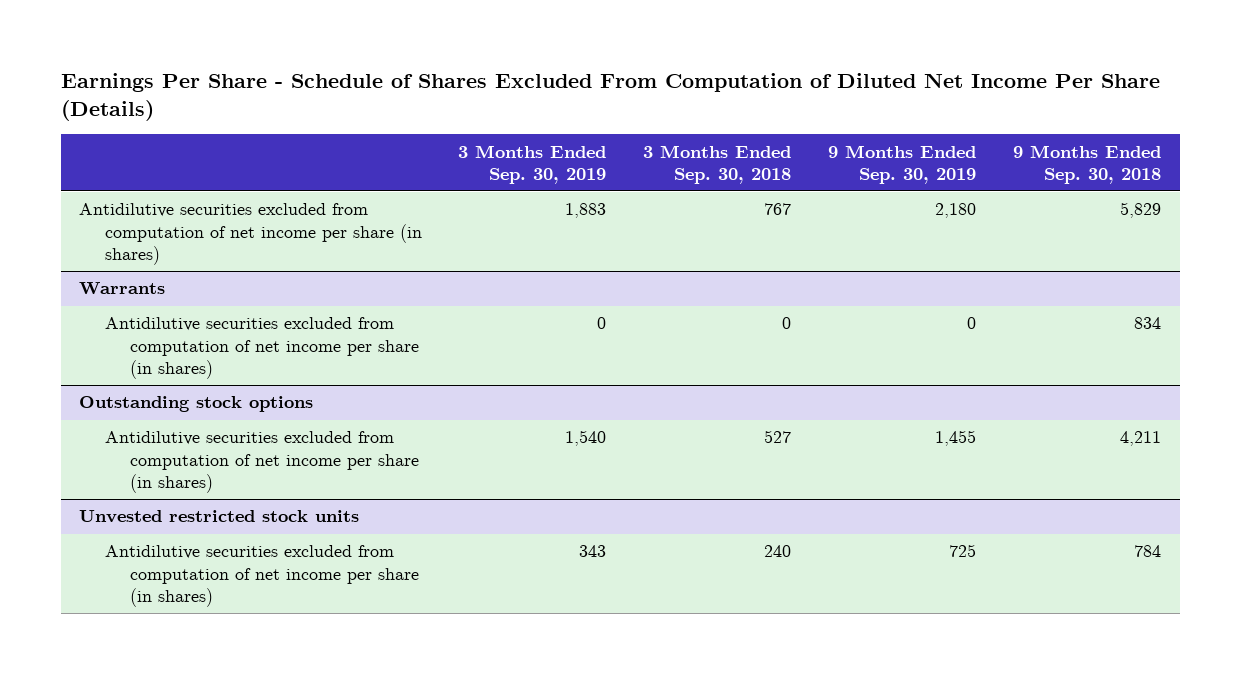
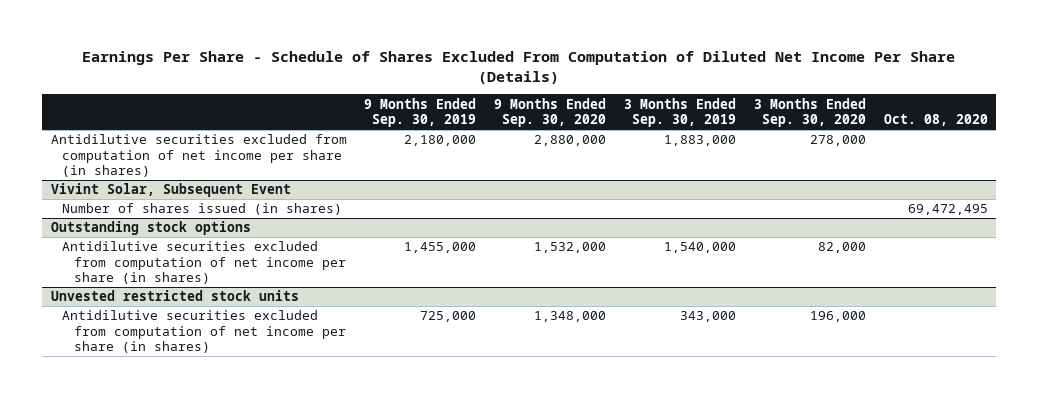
- | 3 Months Ended Sep. 30, 2019 | 3 Months Ended Sep. 30, 2018 | 9 Months Ended Sep. 30, 2019 | 9 Months Ended Sep. 30, 2018
+ | 9 Months Ended Sep. 30, 2019 | 9 Months Ended Sep. 30, 2020 | 3 Months Ended Sep. 30, 2019 | 3 Months Ended Sep. 30, 2020 | Oct. 08, 2020
- Antidilutive securities excluded from computation of net income per share (in shares) | 1,883 | 767 | 2,180 | 5,829
- Warrants
- Antidilutive securities excluded from computation of net income per share (in shares) | 0 | 0 | 0 | 834
+ Antidilutive securities excluded from computation of net income per share (in shares) | 2,180,000 | 2,880,000 | 1,883,000 | 278,000 |
+ Vivint Solar, Subsequent Event
+ Number of shares issued (in shares) | | | | | 69,472,495
@ Outstanding stock options
- Antidilutive securities excluded from computation of net income per share (in shares) | 1,540 | 527 | 1,455 | 4,211
+ Antidilutive securities excluded from computation of net income per share (in shares) | 1,455,000 | 1,532,000 | 1,540,000 | 82,000 |
@ Unvested restricted stock units
- Antidilutive securities excluded from computation of net income per share (in shares) | 343 | 240 | 725 | 784
+ Antidilutive securities excluded from computation of net income per share (in shares) | 725,000 | 1,348,000 | 343,000 | 196,000 |

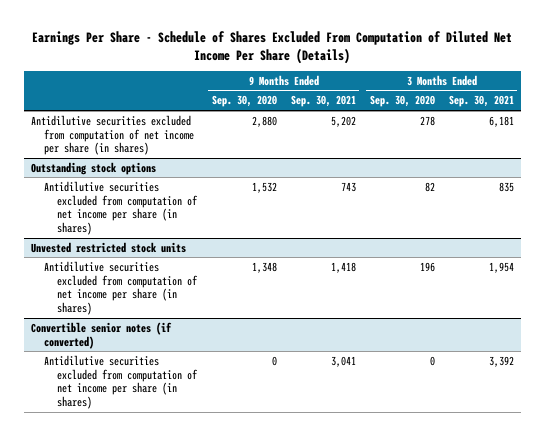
- | 9 Months Ended Sep. 30, 2019 | 9 Months Ended Sep. 30, 2020 | 3 Months Ended Sep. 30, 2019 | 3 Months Ended Sep. 30, 2020 | Oct. 08, 2020
+ | 9 Months Ended Sep. 30, 2020 | 9 Months Ended Sep. 30, 2021 | 3 Months Ended Sep. 30, 2020 | 3 Months Ended Sep. 30, 2021
- Antidilutive securities excluded from computation of net income per share (in shares) | 2,180,000 | 2,880,000 | 1,883,000 | 278,000 |
- Vivint Solar, Subsequent Event
- Number of shares issued (in shares) | | | | | 69,472,495
+ Antidilutive securities excluded from computation of net income per share (in shares) | 2,880 | 5,202 | 278 | 6,181
@ Outstanding stock options
- Antidilutive securities excluded from computation of net income per share (in shares) | 1,455,000 | 1,532,000 | 1,540,000 | 82,000 |
+ Antidilutive securities excluded from computation of net income per share (in shares) | 1,532 | 743 | 82 | 835
@ Unvested restricted stock units
- Antidilutive securities excluded from computation of net income per share (in shares) | 725,000 | 1,348,000 | 343,000 | 196,000 |
+ Antidilutive securities excluded from computation of net income per share (in shares) | 1,348 | 1,418 | 196 | 1,954
+ Convertible senior notes (if converted)
+ Antidilutive securities excluded from computation of net income per share (in shares) | 0 | 3,041 | 0 | 3,392

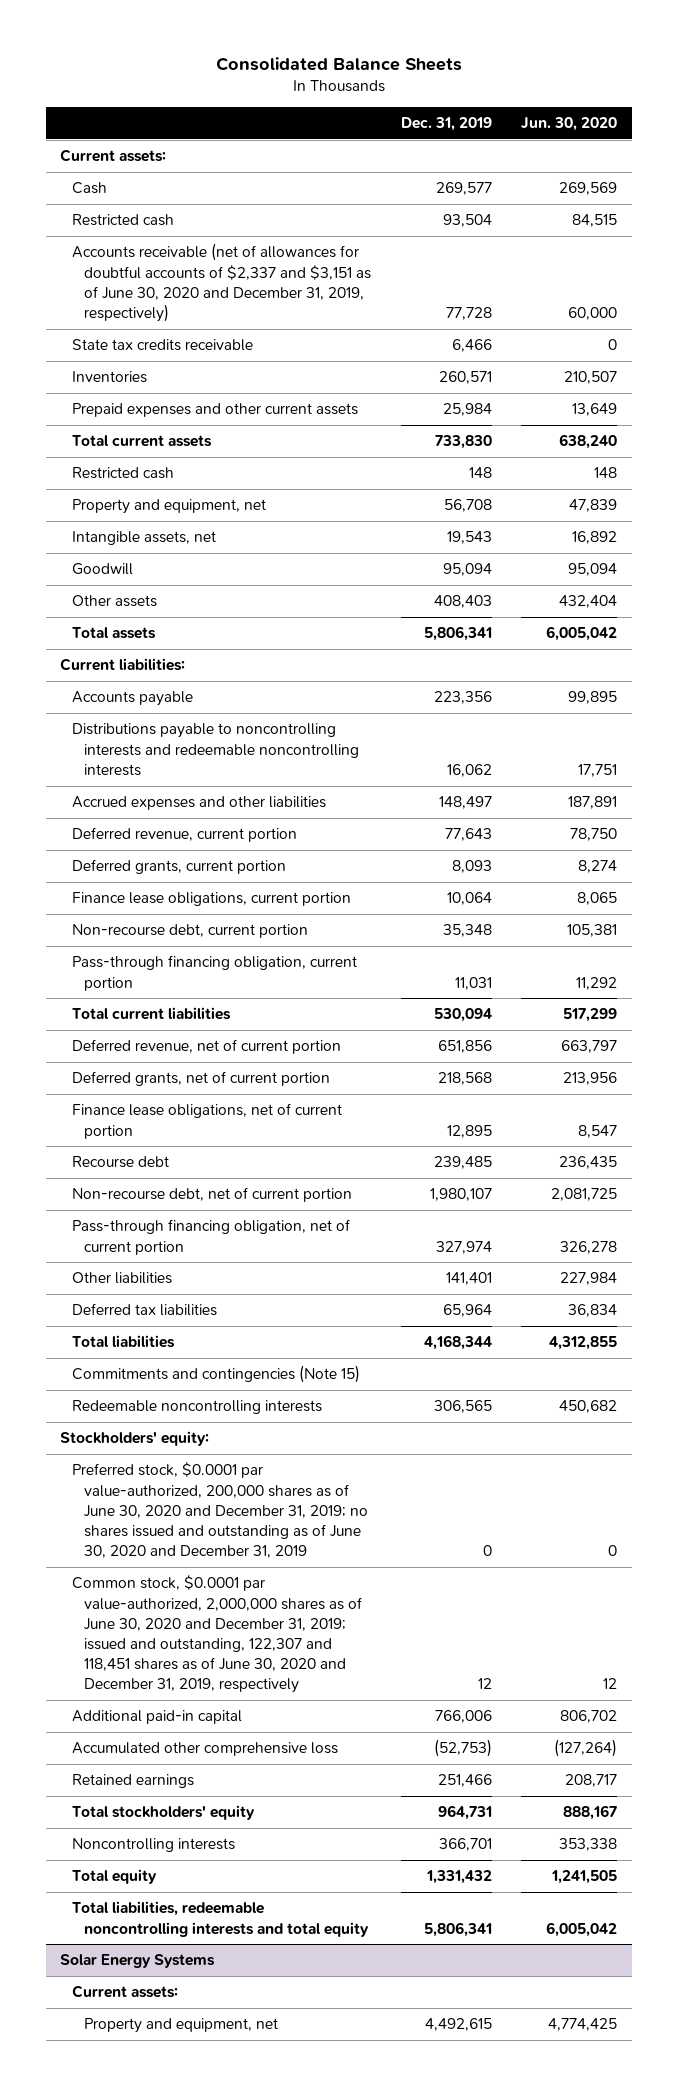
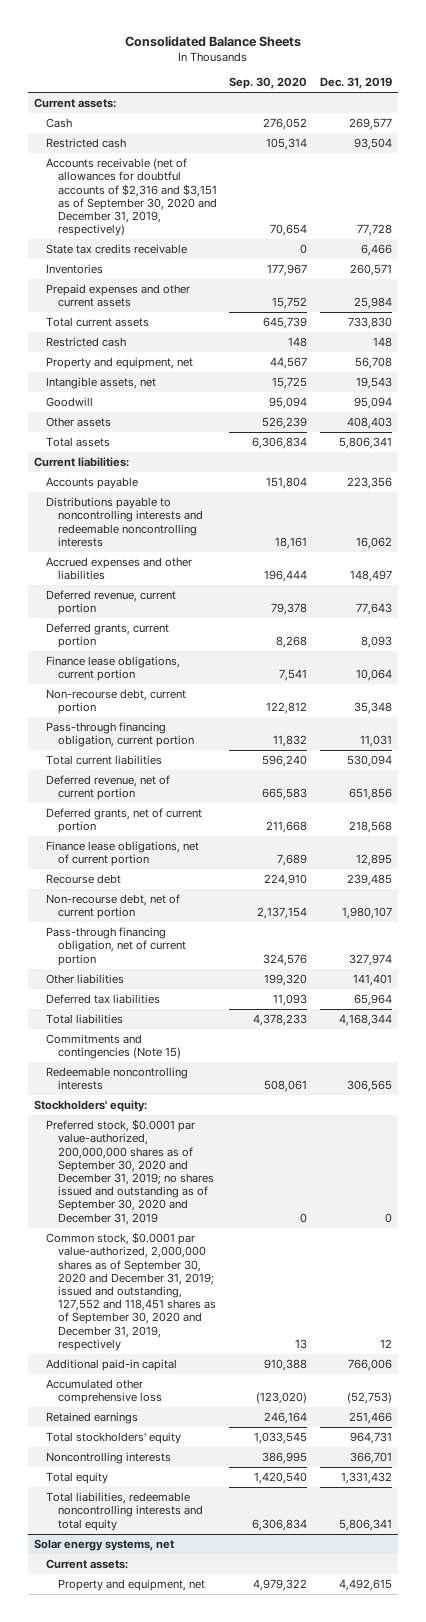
- | Dec. 31, 2019 | Jun. 30, 2020
+ | Sep. 30, 2020 | Dec. 31, 2019
- Accounts receivable (net of allowances for doubtful accounts of $2,337 and $3,151 as of June 30, 2020 and December 31, 2019, respectively) | 77,728 | 60,000
+ Accounts receivable (net of allowances for doubtful accounts of $2,316 and $3,151 as of September 30, 2020 and December 31, 2019, respectively) | 70,654 | 77,728
- Preferred stock, $0.0001 par value-authorized, 200,000 shares as of June 30, 2020 and December 31, 2019; no shares issued and outstanding as of June 30, 2020 and December 31, 2019 | 0 | 0
- Common stock, $0.0001 par value-authorized, 2,000,000 shares as of June 30, 2020 and December 31, 2019; issued and outstanding, 122,307 and 118,451 shares as of June 30, 2020 and December 31, 2019, respectively | 12 | 12
+ Preferred stock, $0.0001 par value-authorized, 200,000,000 shares as of September 30, 2020 and December 31, 2019; no shares issued and outstanding as of September 30, 2020 and December 31, 2019 | 0 | 0
+ Common stock, $0.0001 par value-authorized, 2,000,000 shares as of September 30, 2020 and December 31, 2019; issued and outstanding, 127,552 and 118,451 shares as of September 30, 2020 and December 31, 2019, respectively | 13 | 12
- Solar Energy Systems
+ Solar energy systems, net

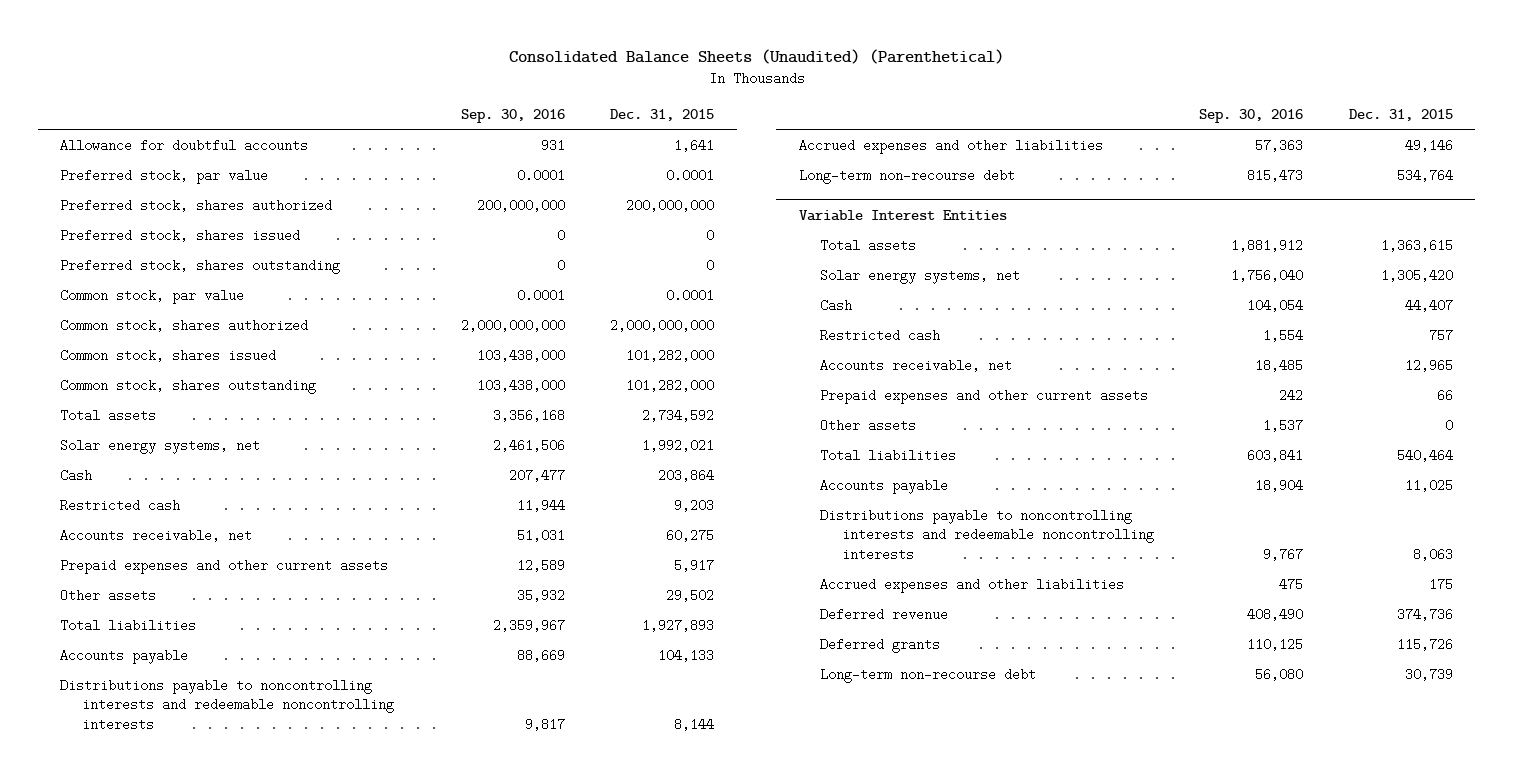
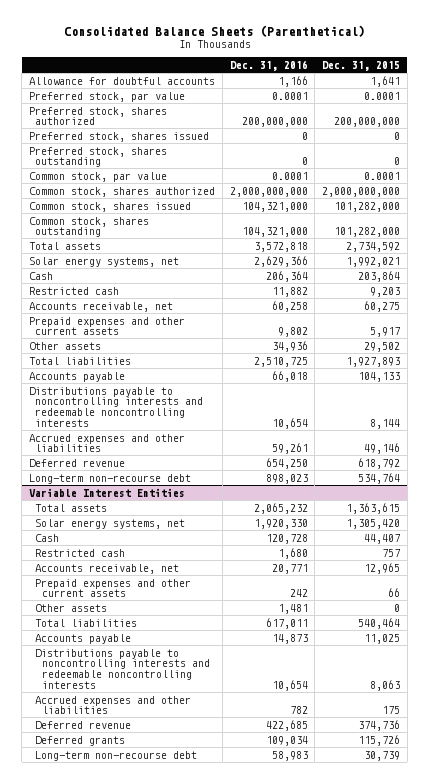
- Consolidated Balance Sheets (Unaudited) (Parenthetical)
+ Consolidated Balance Sheets (Parenthetical)
- | Sep. 30, 2016 | Dec. 31, 2015
+ | Dec. 31, 2016 | Dec. 31, 2015
+ Deferred revenue | 654,250 | 618,792

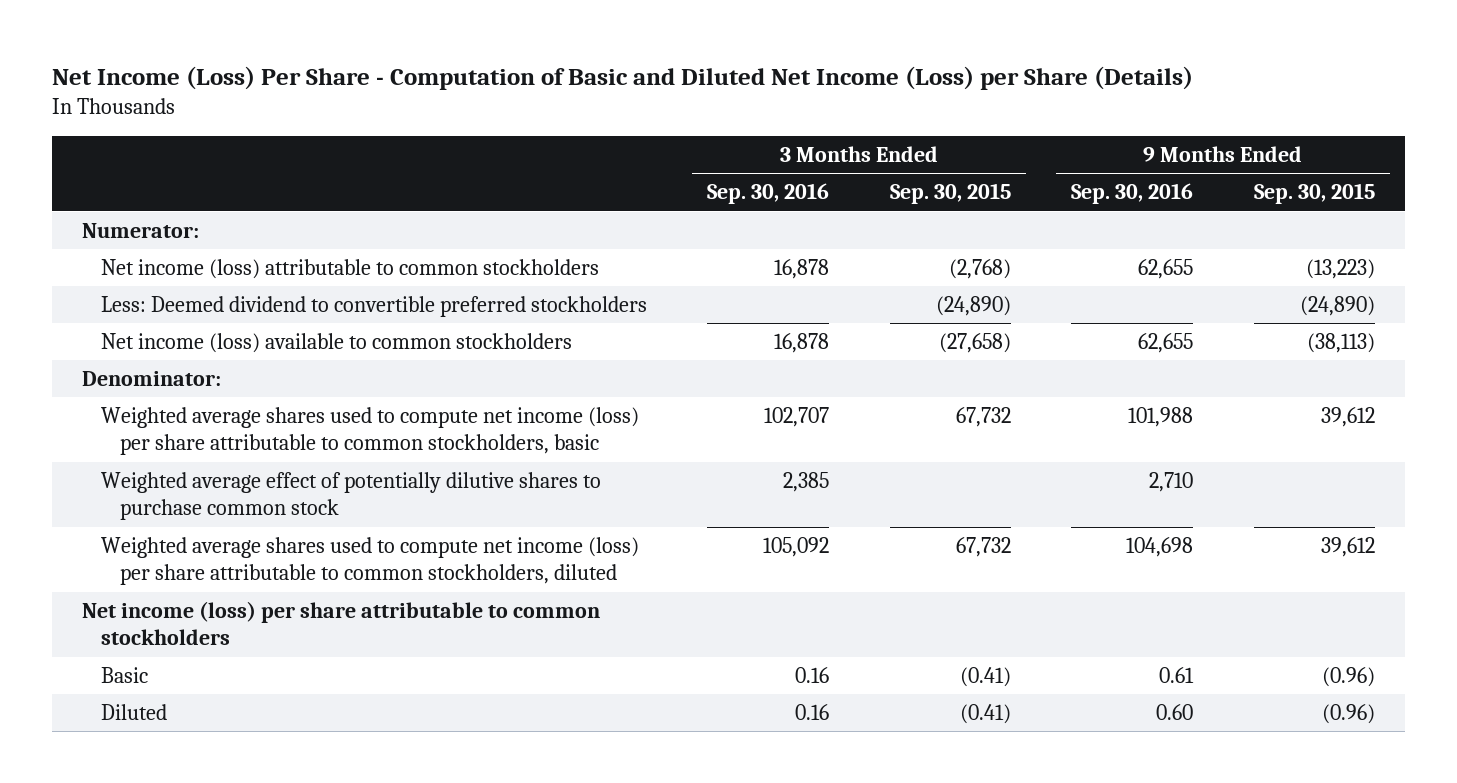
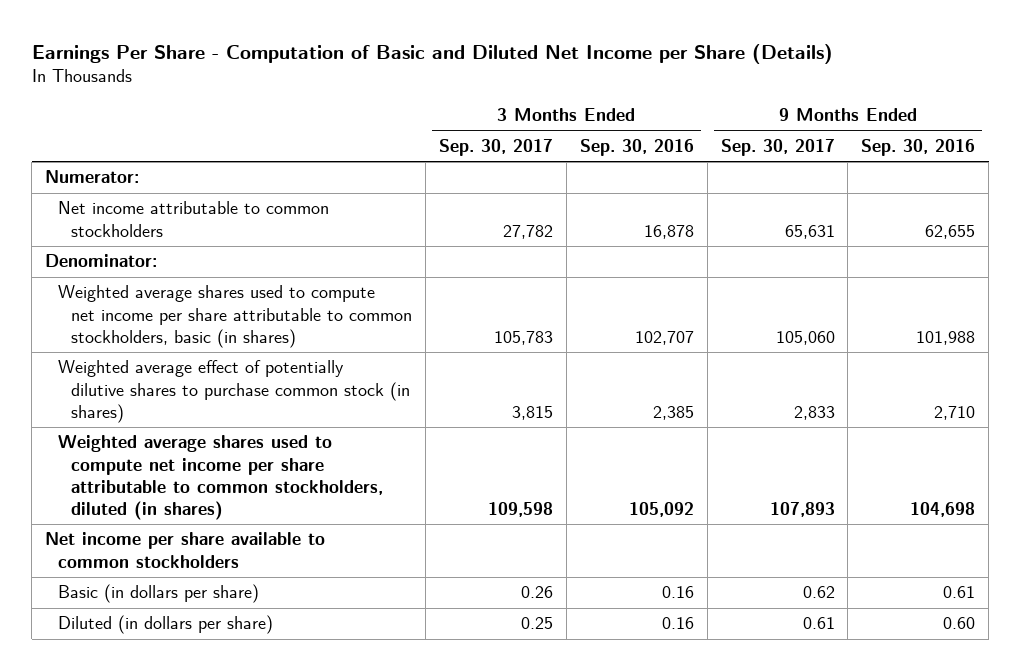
- Net Income (Loss) Per Share - Computation of Basic and Diluted Net Income (Loss) per Share (Details)
+ Earnings Per Share - Computation of Basic and Diluted Net Income per Share (Details)
- | 3 Months Ended Sep. 30, 2016 | 3 Months Ended Sep. 30, 2015 | 9 Months Ended Sep. 30, 2016 | 9 Months Ended Sep. 30, 2015
+ | 3 Months Ended Sep. 30, 2017 | 3 Months Ended Sep. 30, 2016 | 9 Months Ended Sep. 30, 2017 | 9 Months Ended Sep. 30, 2016
- Net income (loss) attributable to common stockholders | 16,878 | (2,768) | 62,655 | (13,223)
- Less: Deemed dividend to convertible preferred stockholders | | (24,890) | | (24,890)
- Net income (loss) available to common stockholders | 16,878 | (27,658) | 62,655 | (38,113)
+ Net income attributable to common stockholders | 27,782 | 16,878 | 65,631 | 62,655
- Weighted average shares used to compute net income (loss) per share attributable to common stockholders, basic | 102,707 | 67,732 | 101,988 | 39,612
- Weighted average effect of potentially dilutive shares to purchase common stock | 2,385 | | 2,710 |
- Weighted average shares used to compute net income (loss) per share attributable to common stockholders, diluted | 105,092 | 67,732 | 104,698 | 39,612
- Net income (loss) per share attributable to common stockholders
- Basic | 0.16 | (0.41) | 0.61 | (0.96)
- Diluted | 0.16 | (0.41) | 0.60 | (0.96)
+ Weighted average shares used to compute net income per share attributable to common stockholders, basic (in shares) | 105,783 | 102,707 | 105,060 | 101,988
+ Weighted average effect of potentially dilutive shares to purchase common stock (in shares) | 3,815 | 2,385 | 2,833 | 2,710
+ Weighted average shares used to compute net income per share attributable to common stockholders, diluted (in shares) | 109,598 | 105,092 | 107,893 | 104,698
+ Net income per share available to common stockholders
+ Basic (in dollars per share) | 0.26 | 0.16 | 0.62 | 0.61
+ Diluted (in dollars per share) | 0.25 | 0.16 | 0.61 | 0.60

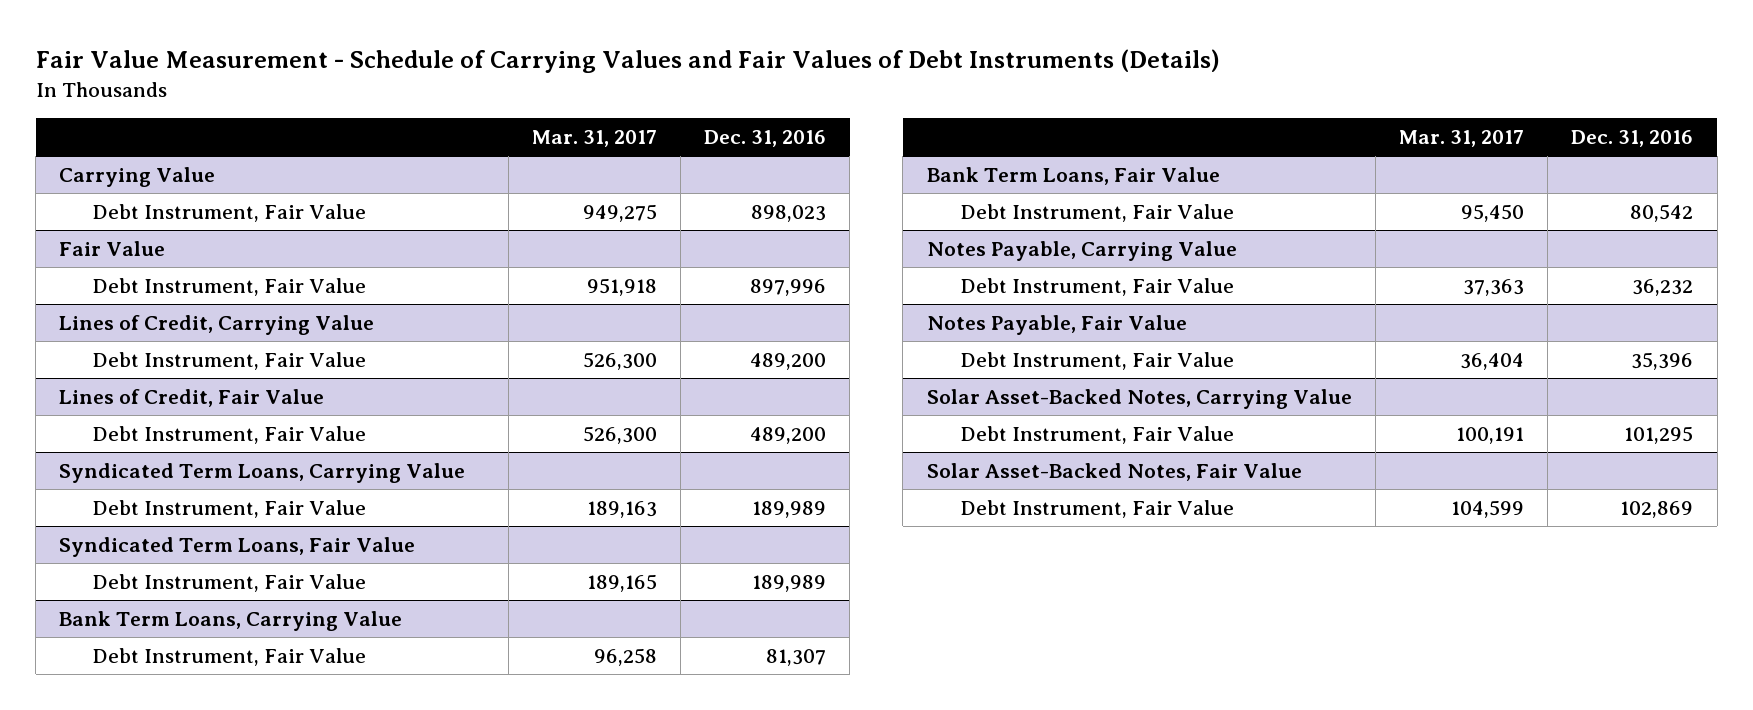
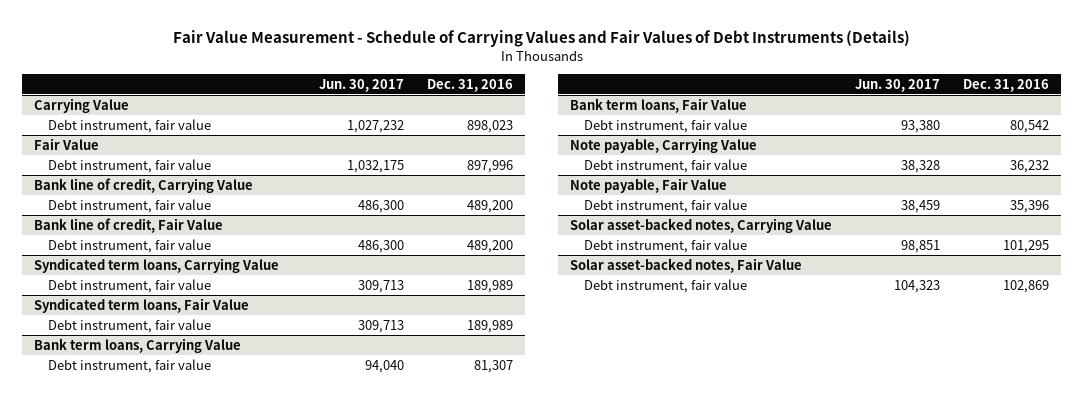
- | Mar. 31, 2017 | Dec. 31, 2016
+ | Jun. 30, 2017 | Dec. 31, 2016
@ Carrying Value
- Debt Instrument, Fair Value | 949,275 | 898,023
+ Debt instrument, fair value | 1,027,232 | 898,023
@ Fair Value
- Debt Instrument, Fair Value | 951,918 | 897,996
- Lines of Credit, Carrying Value
- Debt Instrument, Fair Value | 526,300 | 489,200
- Lines of Credit, Fair Value
- Debt Instrument, Fair Value | 526,300 | 489,200
- Syndicated Term Loans, Carrying Value
- Debt Instrument, Fair Value | 189,163 | 189,989
- Syndicated Term Loans, Fair Value
- Debt Instrument, Fair Value | 189,165 | 189,989
- Bank Term Loans, Carrying Value
- Debt Instrument, Fair Value | 96,258 | 81,307
- Bank Term Loans, Fair Value
- Debt Instrument, Fair Value | 95,450 | 80,542
- Notes Payable, Carrying Value
- Debt Instrument, Fair Value | 37,363 | 36,232
- Notes Payable, Fair Value
- Debt Instrument, Fair Value | 36,404 | 35,396
- Solar Asset-Backed Notes, Carrying Value
- Debt Instrument, Fair Value | 100,191 | 101,295
- Solar Asset-Backed Notes, Fair Value
- Debt Instrument, Fair Value | 104,599 | 102,869
@ Fair Value
+ Debt instrument, fair value | 1,032,175 | 897,996
+ Bank line of credit, Carrying Value
+ Debt instrument, fair value | 486,300 | 489,200
+ Bank line of credit, Fair Value
+ Debt instrument, fair value | 486,300 | 489,200
+ Syndicated term loans, Carrying Value
+ Debt instrument, fair value | 309,713 | 189,989
+ Syndicated term loans, Fair Value
+ Debt instrument, fair value | 309,713 | 189,989
+ Bank term loans, Carrying Value
+ Debt instrument, fair value | 94,040 | 81,307
+ Bank term loans, Fair Value
+ Debt instrument, fair value | 93,380 | 80,542
+ Note payable, Carrying Value
+ Debt instrument, fair value | 38,328 | 36,232
+ Note payable, Fair Value
+ Debt instrument, fair value | 38,459 | 35,396
+ Solar asset-backed notes, Carrying Value
+ Debt instrument, fair value | 98,851 | 101,295
+ Solar asset-backed notes, Fair Value
+ Debt instrument, fair value | 104,323 | 102,869

